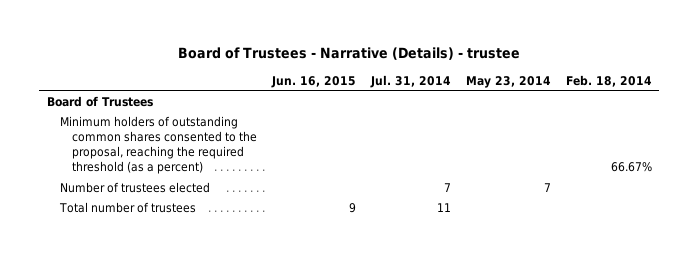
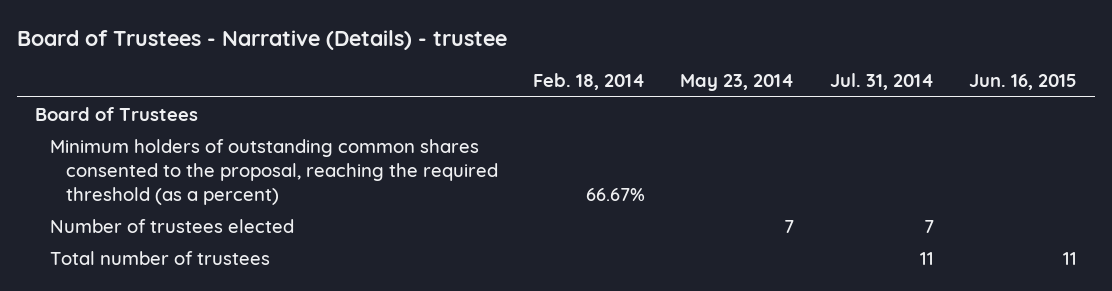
- | Jun. 16, 2015 | Jul. 31, 2014 | May 23, 2014 | Feb. 18, 2014
+ | Feb. 18, 2014 | May 23, 2014 | Jul. 31, 2014 | Jun. 16, 2015
- Total number of trustees | 9 | 11 | |
+ Total number of trustees | | | 11 | 11

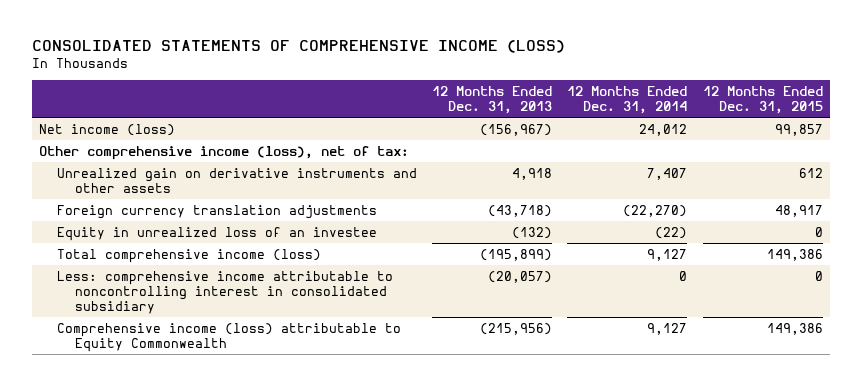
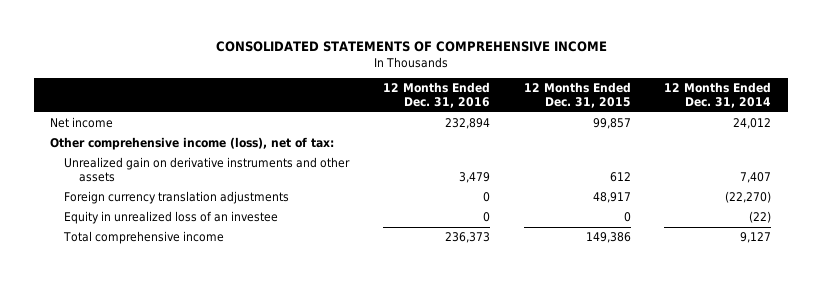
- CONSOLIDATED STATEMENTS OF COMPREHENSIVE INCOME (LOSS)
+ CONSOLIDATED STATEMENTS OF COMPREHENSIVE INCOME
- | 12 Months Ended Dec. 31, 2013 | 12 Months Ended Dec. 31, 2014 | 12 Months Ended Dec. 31, 2015
+ | 12 Months Ended Dec. 31, 2016 | 12 Months Ended Dec. 31, 2015 | 12 Months Ended Dec. 31, 2014
- Net income (loss) | (156,967) | 24,012 | 99,857
+ Net income | 232,894 | 99,857 | 24,012
- Total comprehensive income (loss) | (195,899) | 9,127 | 149,386
- Less: comprehensive income attributable to noncontrolling interest in consolidated subsidiary | (20,057) | 0 | 0
- Comprehensive income (loss) attributable to Equity Commonwealth | (215,956) | 9,127 | 149,386
+ Total comprehensive income | 236,373 | 149,386 | 9,127

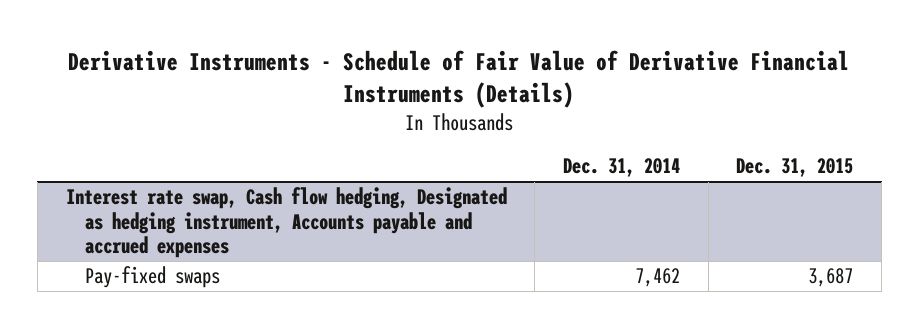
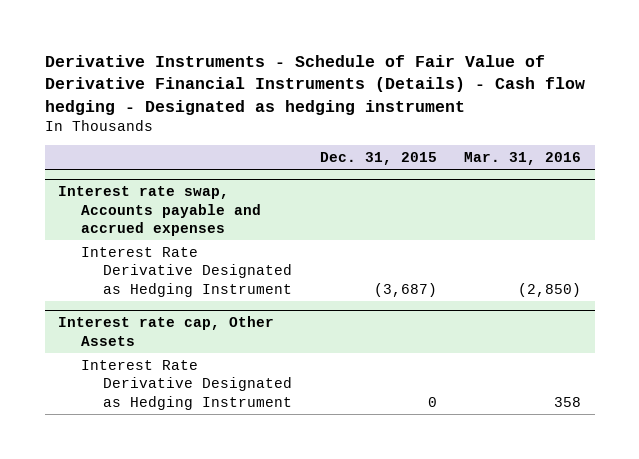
- Derivative Instruments - Schedule of Fair Value of Derivative Financial Instruments (Details)
+ Derivative Instruments - Schedule of Fair Value of Derivative Financial Instruments (Details) - Cash flow hedging - Designated as hedging instrument
- | Dec. 31, 2014 | Dec. 31, 2015
+ | Dec. 31, 2015 | Mar. 31, 2016
- Interest rate swap, Cash flow hedging, Designated as hedging instrument, Accounts payable and accrued expenses
- Pay-fixed swaps | 7,462 | 3,687
+ Interest rate swap, Accounts payable and accrued expenses
+ Interest Rate Derivative Designated as Hedging Instrument | (3,687) | (2,850)
+ Interest rate cap, Other Assets
+ Interest Rate Derivative Designated as Hedging Instrument | 0 | 358

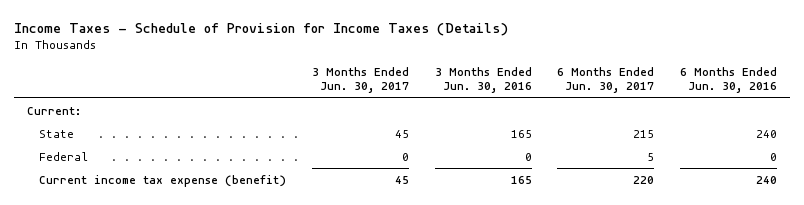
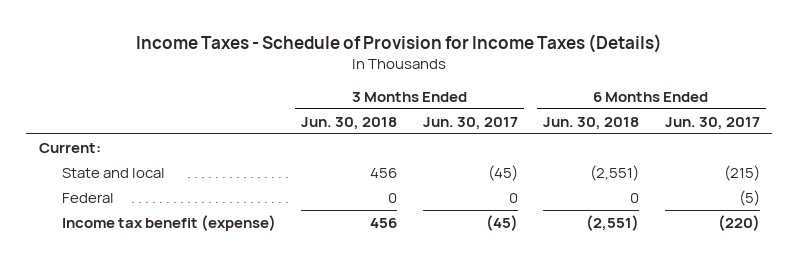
- | 3 Months Ended Jun. 30, 2017 | 3 Months Ended Jun. 30, 2016 | 6 Months Ended Jun. 30, 2017 | 6 Months Ended Jun. 30, 2016
+ | 3 Months Ended Jun. 30, 2018 | 3 Months Ended Jun. 30, 2017 | 6 Months Ended Jun. 30, 2018 | 6 Months Ended Jun. 30, 2017
- State | 45 | 165 | 215 | 240
- Federal | 0 | 0 | 5 | 0
- Current income tax expense (benefit) | 45 | 165 | 220 | 240
+ State and local | 456 | (45) | (2,551) | (215)
+ Federal | 0 | 0 | 0 | (5)
+ Income tax benefit (expense) | 456 | (45) | (2,551) | (220)

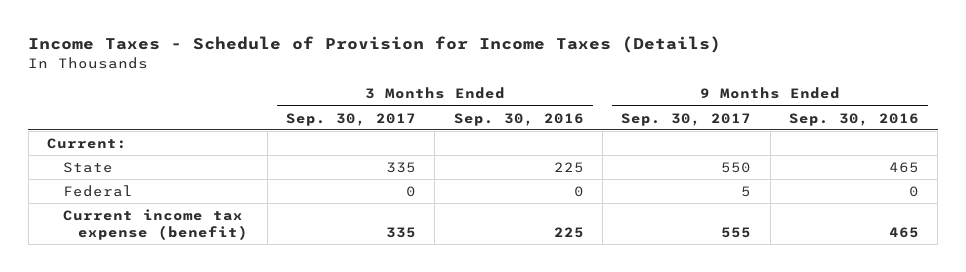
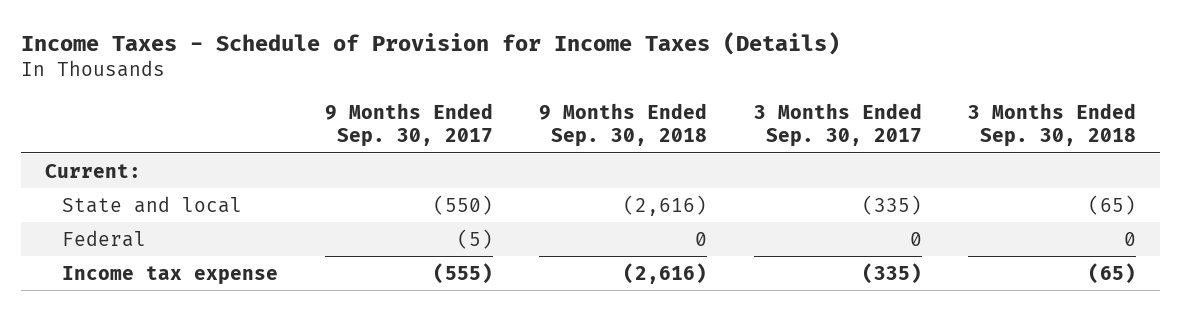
- | 3 Months Ended Sep. 30, 2017 | 3 Months Ended Sep. 30, 2016 | 9 Months Ended Sep. 30, 2017 | 9 Months Ended Sep. 30, 2016
+ | 9 Months Ended Sep. 30, 2017 | 9 Months Ended Sep. 30, 2018 | 3 Months Ended Sep. 30, 2017 | 3 Months Ended Sep. 30, 2018
- State | 335 | 225 | 550 | 465
- Federal | 0 | 0 | 5 | 0
- Current income tax expense (benefit) | 335 | 225 | 555 | 465
+ State and local | (550) | (2,616) | (335) | (65)
+ Federal | (5) | 0 | 0 | 0
+ Income tax expense | (555) | (2,616) | (335) | (65)

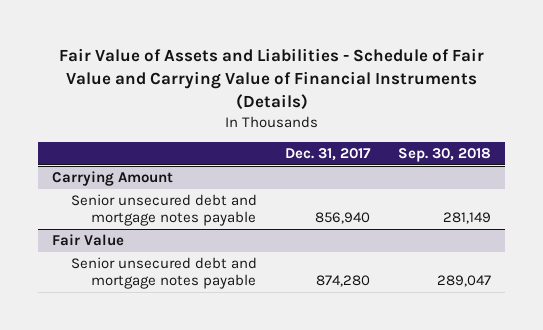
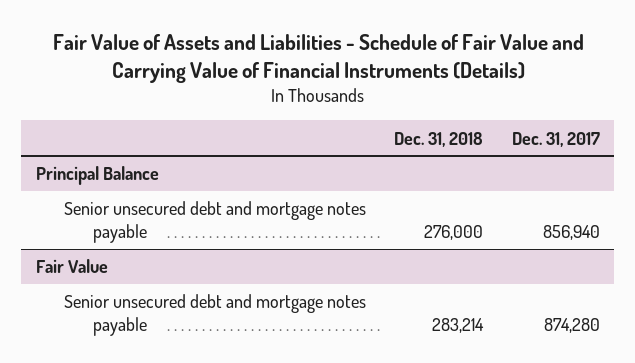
- | Dec. 31, 2017 | Sep. 30, 2018
+ | Dec. 31, 2018 | Dec. 31, 2017
- Carrying Amount
+ Principal Balance

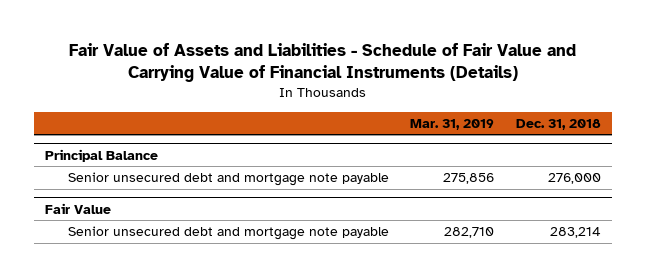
- | Dec. 31, 2018 | Dec. 31, 2017
+ | Mar. 31, 2019 | Dec. 31, 2018
@ Principal Balance
- Senior unsecured debt and mortgage notes payable | 276,000 | 856,940
+ Senior unsecured debt and mortgage note payable | 275,856 | 276,000
@ Fair Value
- Senior unsecured debt and mortgage notes payable | 283,214 | 874,280
+ Senior unsecured debt and mortgage note payable | 282,710 | 283,214

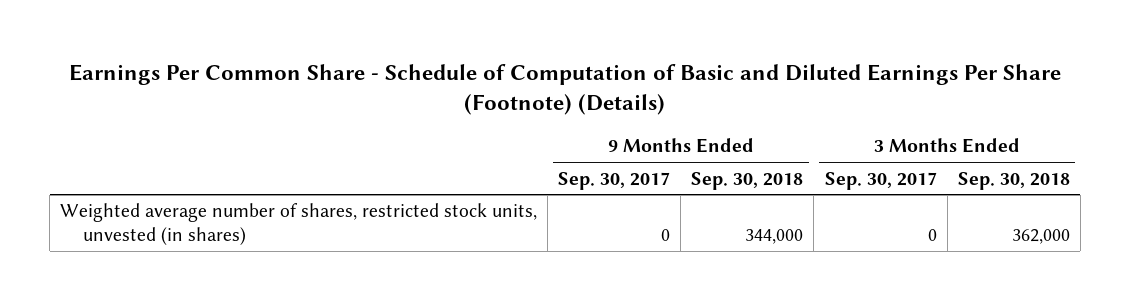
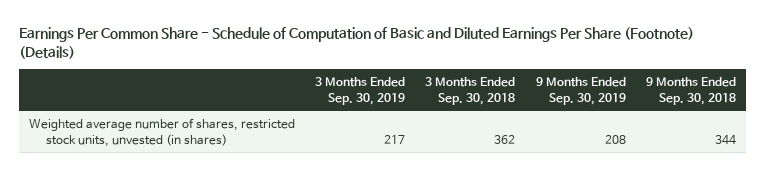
- | 9 Months Ended Sep. 30, 2017 | 9 Months Ended Sep. 30, 2018 | 3 Months Ended Sep. 30, 2017 | 3 Months Ended Sep. 30, 2018
+ | 3 Months Ended Sep. 30, 2019 | 3 Months Ended Sep. 30, 2018 | 9 Months Ended Sep. 30, 2019 | 9 Months Ended Sep. 30, 2018
- Weighted average number of shares, restricted stock units, unvested (in shares) | 0 | 344,000 | 0 | 362,000
+ Weighted average number of shares, restricted stock units, unvested (in shares) | 217 | 362 | 208 | 344

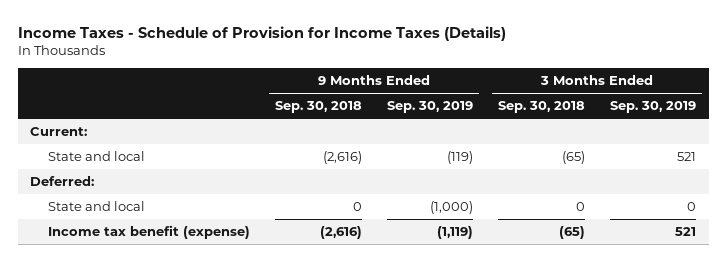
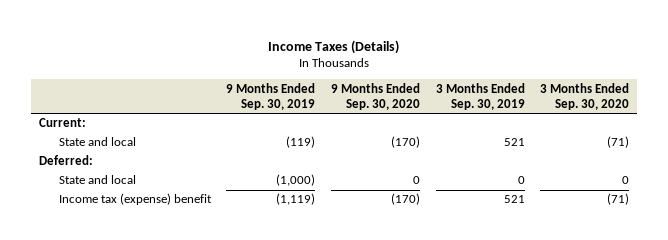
- Income Taxes - Schedule of Provision for Income Taxes (Details)
+ Income Taxes (Details)
- | 9 Months Ended Sep. 30, 2018 | 9 Months Ended Sep. 30, 2019 | 3 Months Ended Sep. 30, 2018 | 3 Months Ended Sep. 30, 2019
+ | 9 Months Ended Sep. 30, 2019 | 9 Months Ended Sep. 30, 2020 | 3 Months Ended Sep. 30, 2019 | 3 Months Ended Sep. 30, 2020
- Income tax benefit (expense) | (2,616) | (1,119) | (65) | 521
+ Income tax (expense) benefit | (1,119) | (170) | 521 | (71)

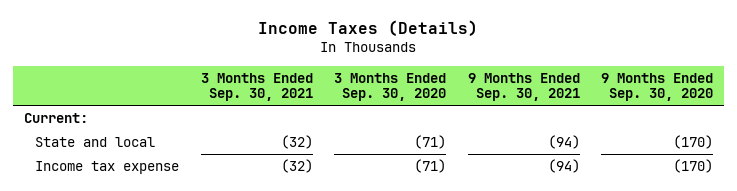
- | 9 Months Ended Sep. 30, 2019 | 9 Months Ended Sep. 30, 2020 | 3 Months Ended Sep. 30, 2019 | 3 Months Ended Sep. 30, 2020
+ | 3 Months Ended Sep. 30, 2021 | 3 Months Ended Sep. 30, 2020 | 9 Months Ended Sep. 30, 2021 | 9 Months Ended Sep. 30, 2020
- Deferred:
- State and local | (1,000) | 0 | 0 | 0
- Income tax (expense) benefit | (1,119) | (170) | 521 | (71)
+ Income tax expense | (32) | (71) | (94) | (170)

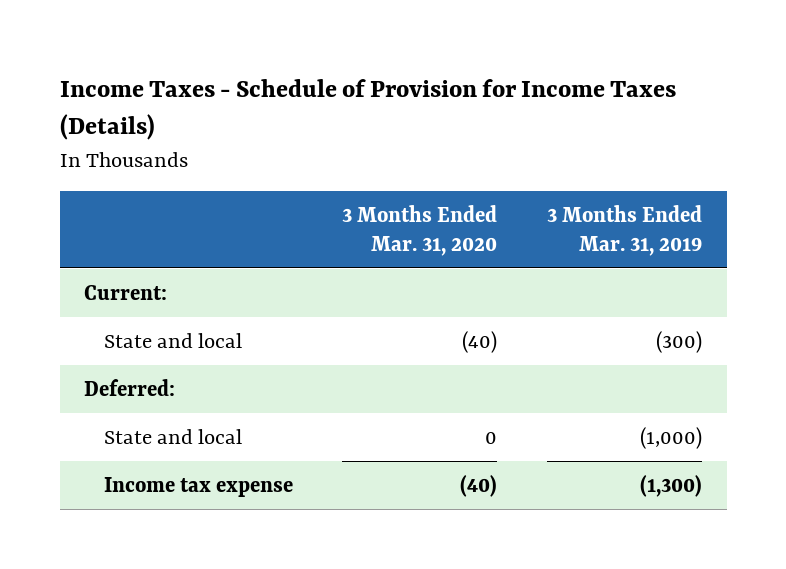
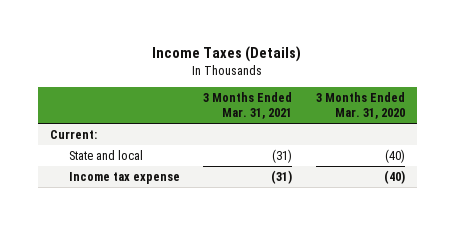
- Income Taxes - Schedule of Provision for Income Taxes (Details)
+ Income Taxes (Details)
- | 3 Months Ended Mar. 31, 2020 | 3 Months Ended Mar. 31, 2019
+ | 3 Months Ended Mar. 31, 2021 | 3 Months Ended Mar. 31, 2020
- Deferred:
- State and local | 0 | (1,000)

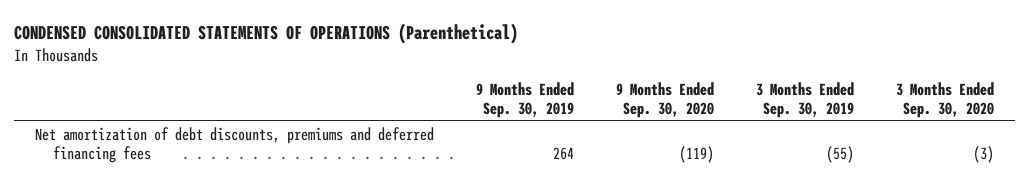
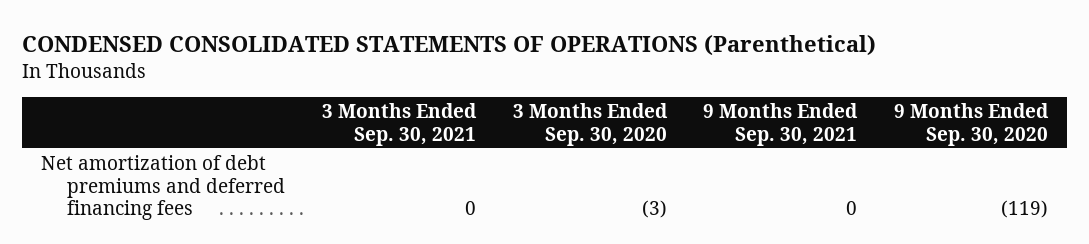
- | 9 Months Ended Sep. 30, 2019 | 9 Months Ended Sep. 30, 2020 | 3 Months Ended Sep. 30, 2019 | 3 Months Ended Sep. 30, 2020
+ | 3 Months Ended Sep. 30, 2021 | 3 Months Ended Sep. 30, 2020 | 9 Months Ended Sep. 30, 2021 | 9 Months Ended Sep. 30, 2020
- Net amortization of debt discounts, premiums and deferred financing fees | 264 | (119) | (55) | (3)
+ Net amortization of debt premiums and deferred financing fees | 0 | (3) | 0 | (119)

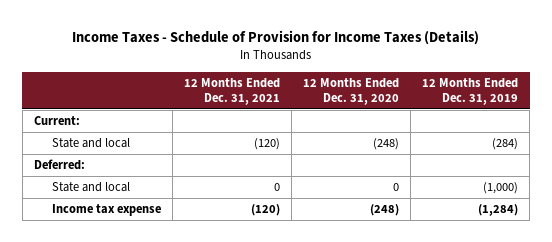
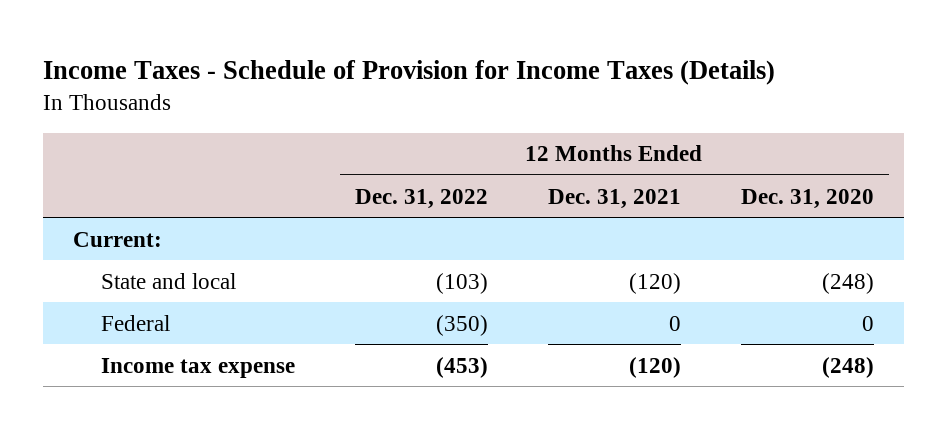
- | 12 Months Ended Dec. 31, 2021 | 12 Months Ended Dec. 31, 2020 | 12 Months Ended Dec. 31, 2019
+ | 12 Months Ended Dec. 31, 2022 | 12 Months Ended Dec. 31, 2021 | 12 Months Ended Dec. 31, 2020
- Deferred:
- State and local | 0 | 0 | (1,000)
+ Federal | (350) | 0 | 0

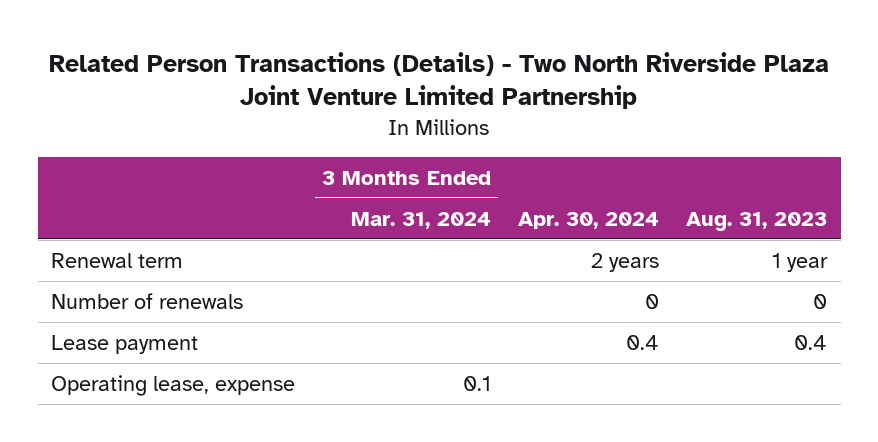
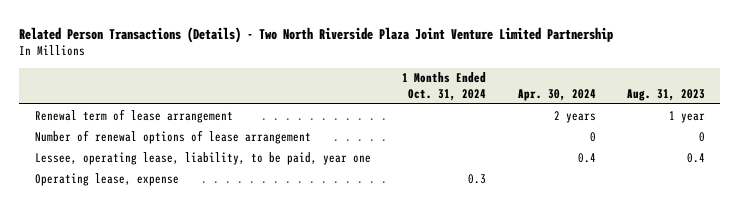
- | 3 Months Ended Mar. 31, 2024 | Apr. 30, 2024 | Aug. 31, 2023
+ | 1 Months Ended Oct. 31, 2024 | Apr. 30, 2024 | Aug. 31, 2023
- Renewal term | | 2 years | 1 year
- Number of renewals | | 0 | 0
- Lease payment | | 0.4 | 0.4
+ Renewal term of lease arrangement | | 2 years | 1 year
+ Number of renewal options of lease arrangement | | 0 | 0
+ Lessee, operating lease, liability, to be paid, year one | | 0.4 | 0.4

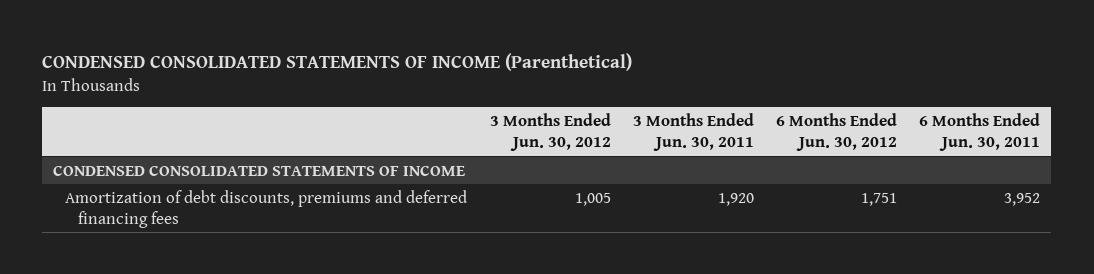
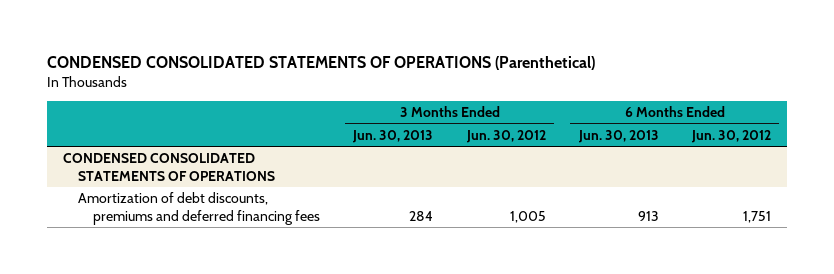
- CONDENSED CONSOLIDATED STATEMENTS OF INCOME (Parenthetical)
+ CONDENSED CONSOLIDATED STATEMENTS OF OPERATIONS (Parenthetical)
- | 3 Months Ended Jun. 30, 2012 | 3 Months Ended Jun. 30, 2011 | 6 Months Ended Jun. 30, 2012 | 6 Months Ended Jun. 30, 2011
+ | 3 Months Ended Jun. 30, 2013 | 3 Months Ended Jun. 30, 2012 | 6 Months Ended Jun. 30, 2013 | 6 Months Ended Jun. 30, 2012
- CONDENSED CONSOLIDATED STATEMENTS OF INCOME
+ CONDENSED CONSOLIDATED STATEMENTS OF OPERATIONS

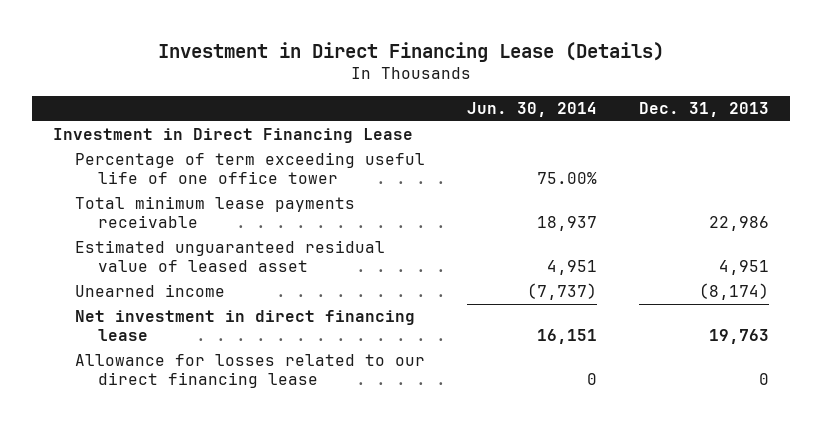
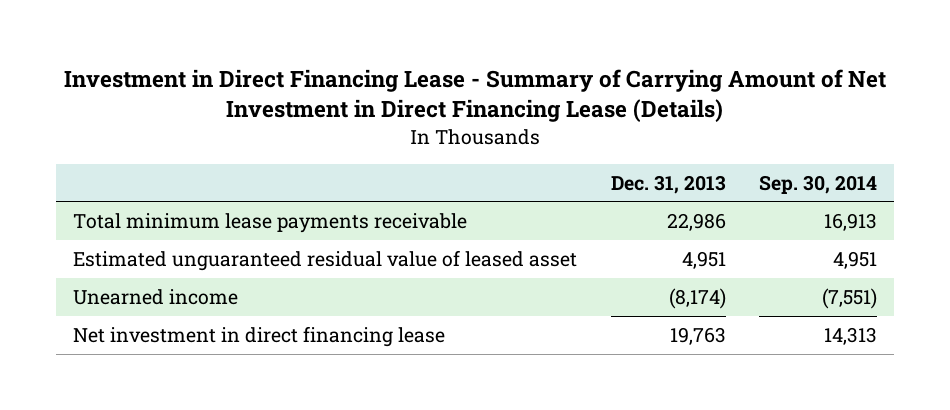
- Investment in Direct Financing Lease (Details)
+ Investment in Direct Financing Lease - Summary of Carrying Amount of Net Investment in Direct Financing Lease (Details)
- | Jun. 30, 2014 | Dec. 31, 2013
+ | Dec. 31, 2013 | Sep. 30, 2014
- Investment in Direct Financing Lease
- Percentage of term exceeding useful life of one office tower | 75.00% |
- Allowance for losses related to our direct financing lease | 0 | 0

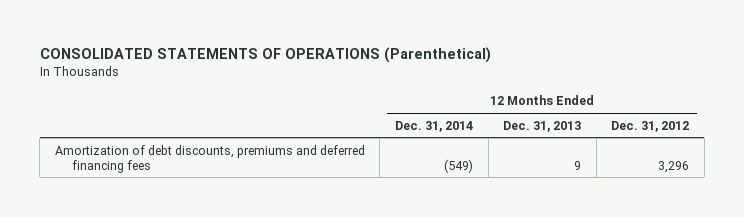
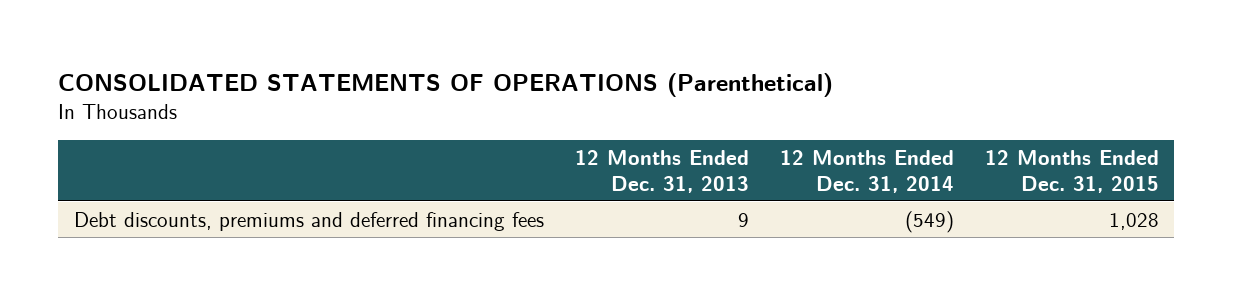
- | 12 Months Ended Dec. 31, 2014 | 12 Months Ended Dec. 31, 2013 | 12 Months Ended Dec. 31, 2012
+ | 12 Months Ended Dec. 31, 2013 | 12 Months Ended Dec. 31, 2014 | 12 Months Ended Dec. 31, 2015
- Amortization of debt discounts, premiums and deferred financing fees | (549) | 9 | 3,296
+ Debt discounts, premiums and deferred financing fees | 9 | (549) | 1,028

